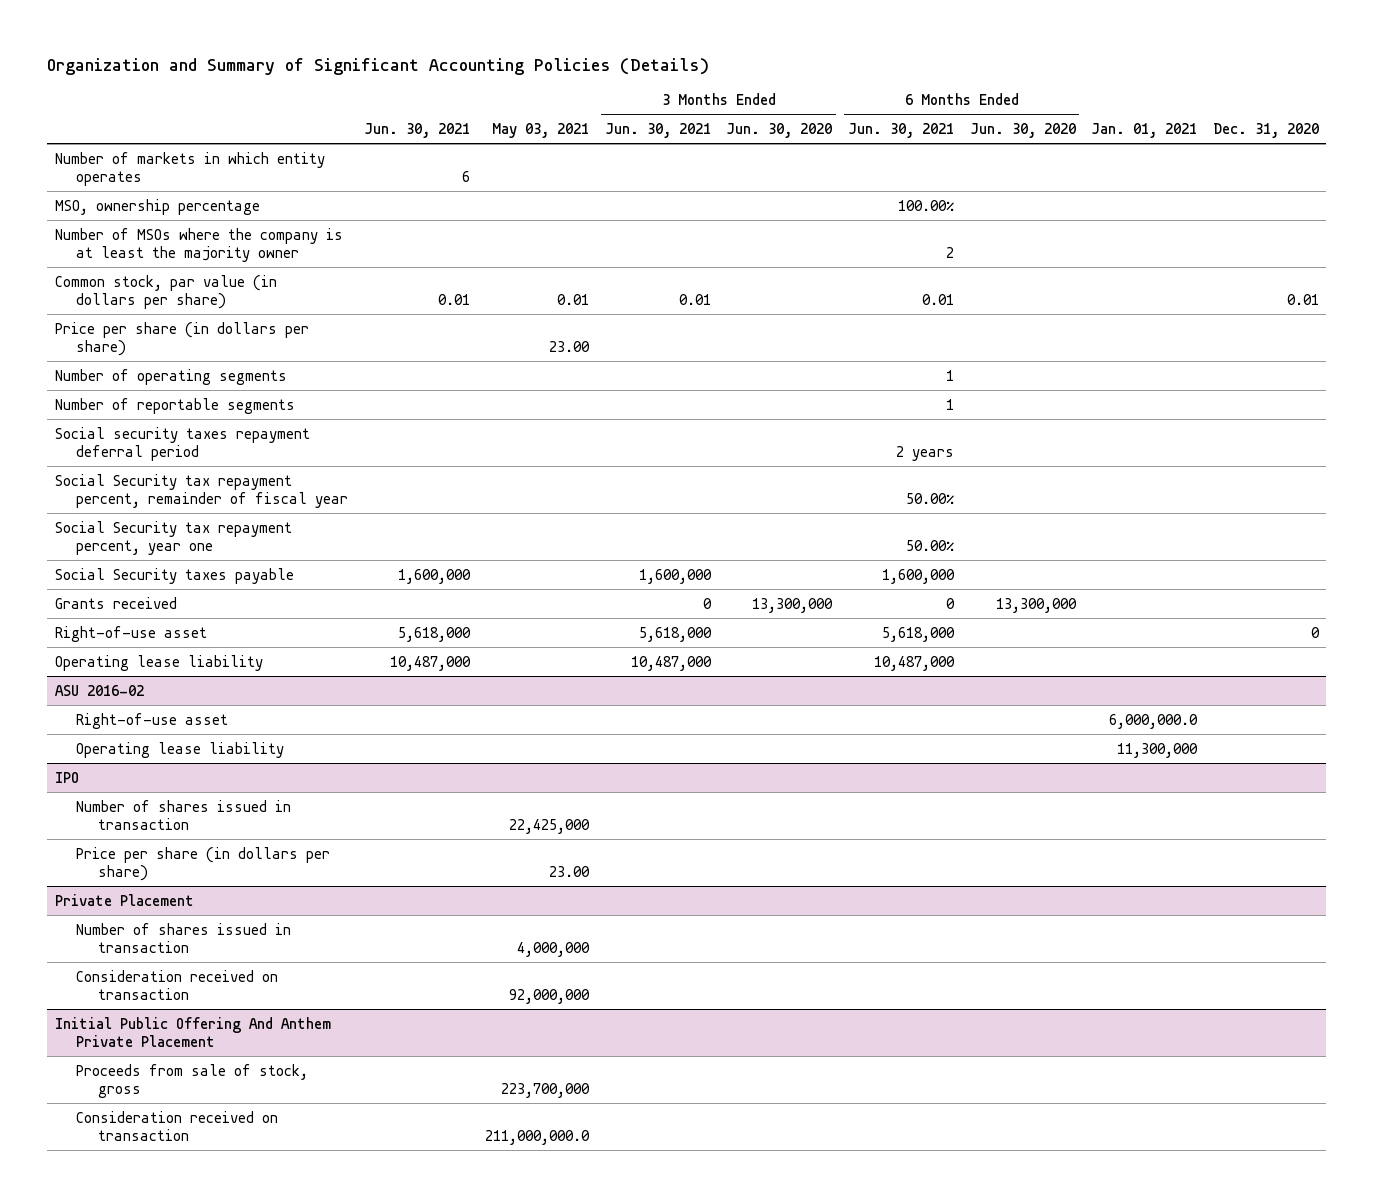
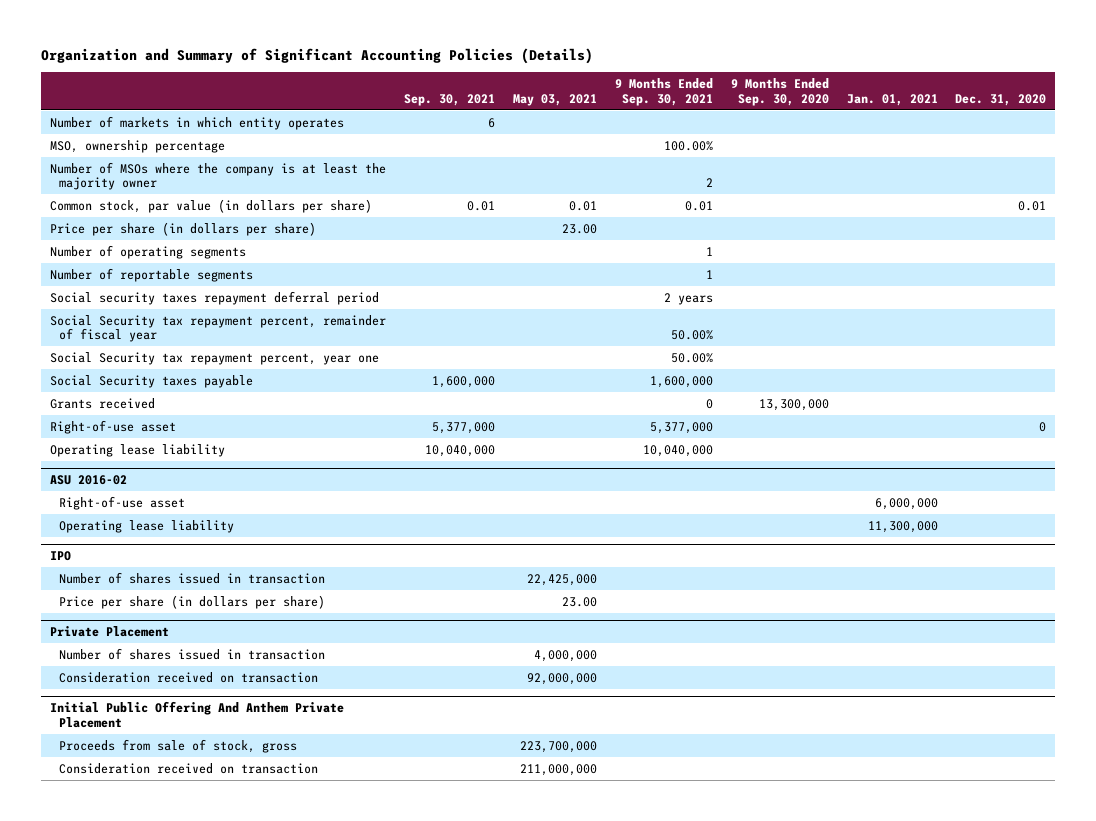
- | Jun. 30, 2021 | May 03, 2021 | 3 Months Ended Jun. 30, 2021 | 3 Months Ended Jun. 30, 2020 | 6 Months Ended Jun. 30, 2021 | 6 Months Ended Jun. 30, 2020 | Jan. 01, 2021 | Dec. 31, 2020
+ | Sep. 30, 2021 | May 03, 2021 | 9 Months Ended Sep. 30, 2021 | 9 Months Ended Sep. 30, 2020 | Jan. 01, 2021 | Dec. 31, 2020
@ ASU 2016-02
- Right-of-use asset | | | | | | | 6,000,000.0 |
+ Right-of-use asset | | | | | 6,000,000 |
@ Initial Public Offering And Anthem Private Placement
- Consideration received on transaction | | 211,000,000.0 | | | | | |
+ Consideration received on transaction | | 211,000,000 | | | |

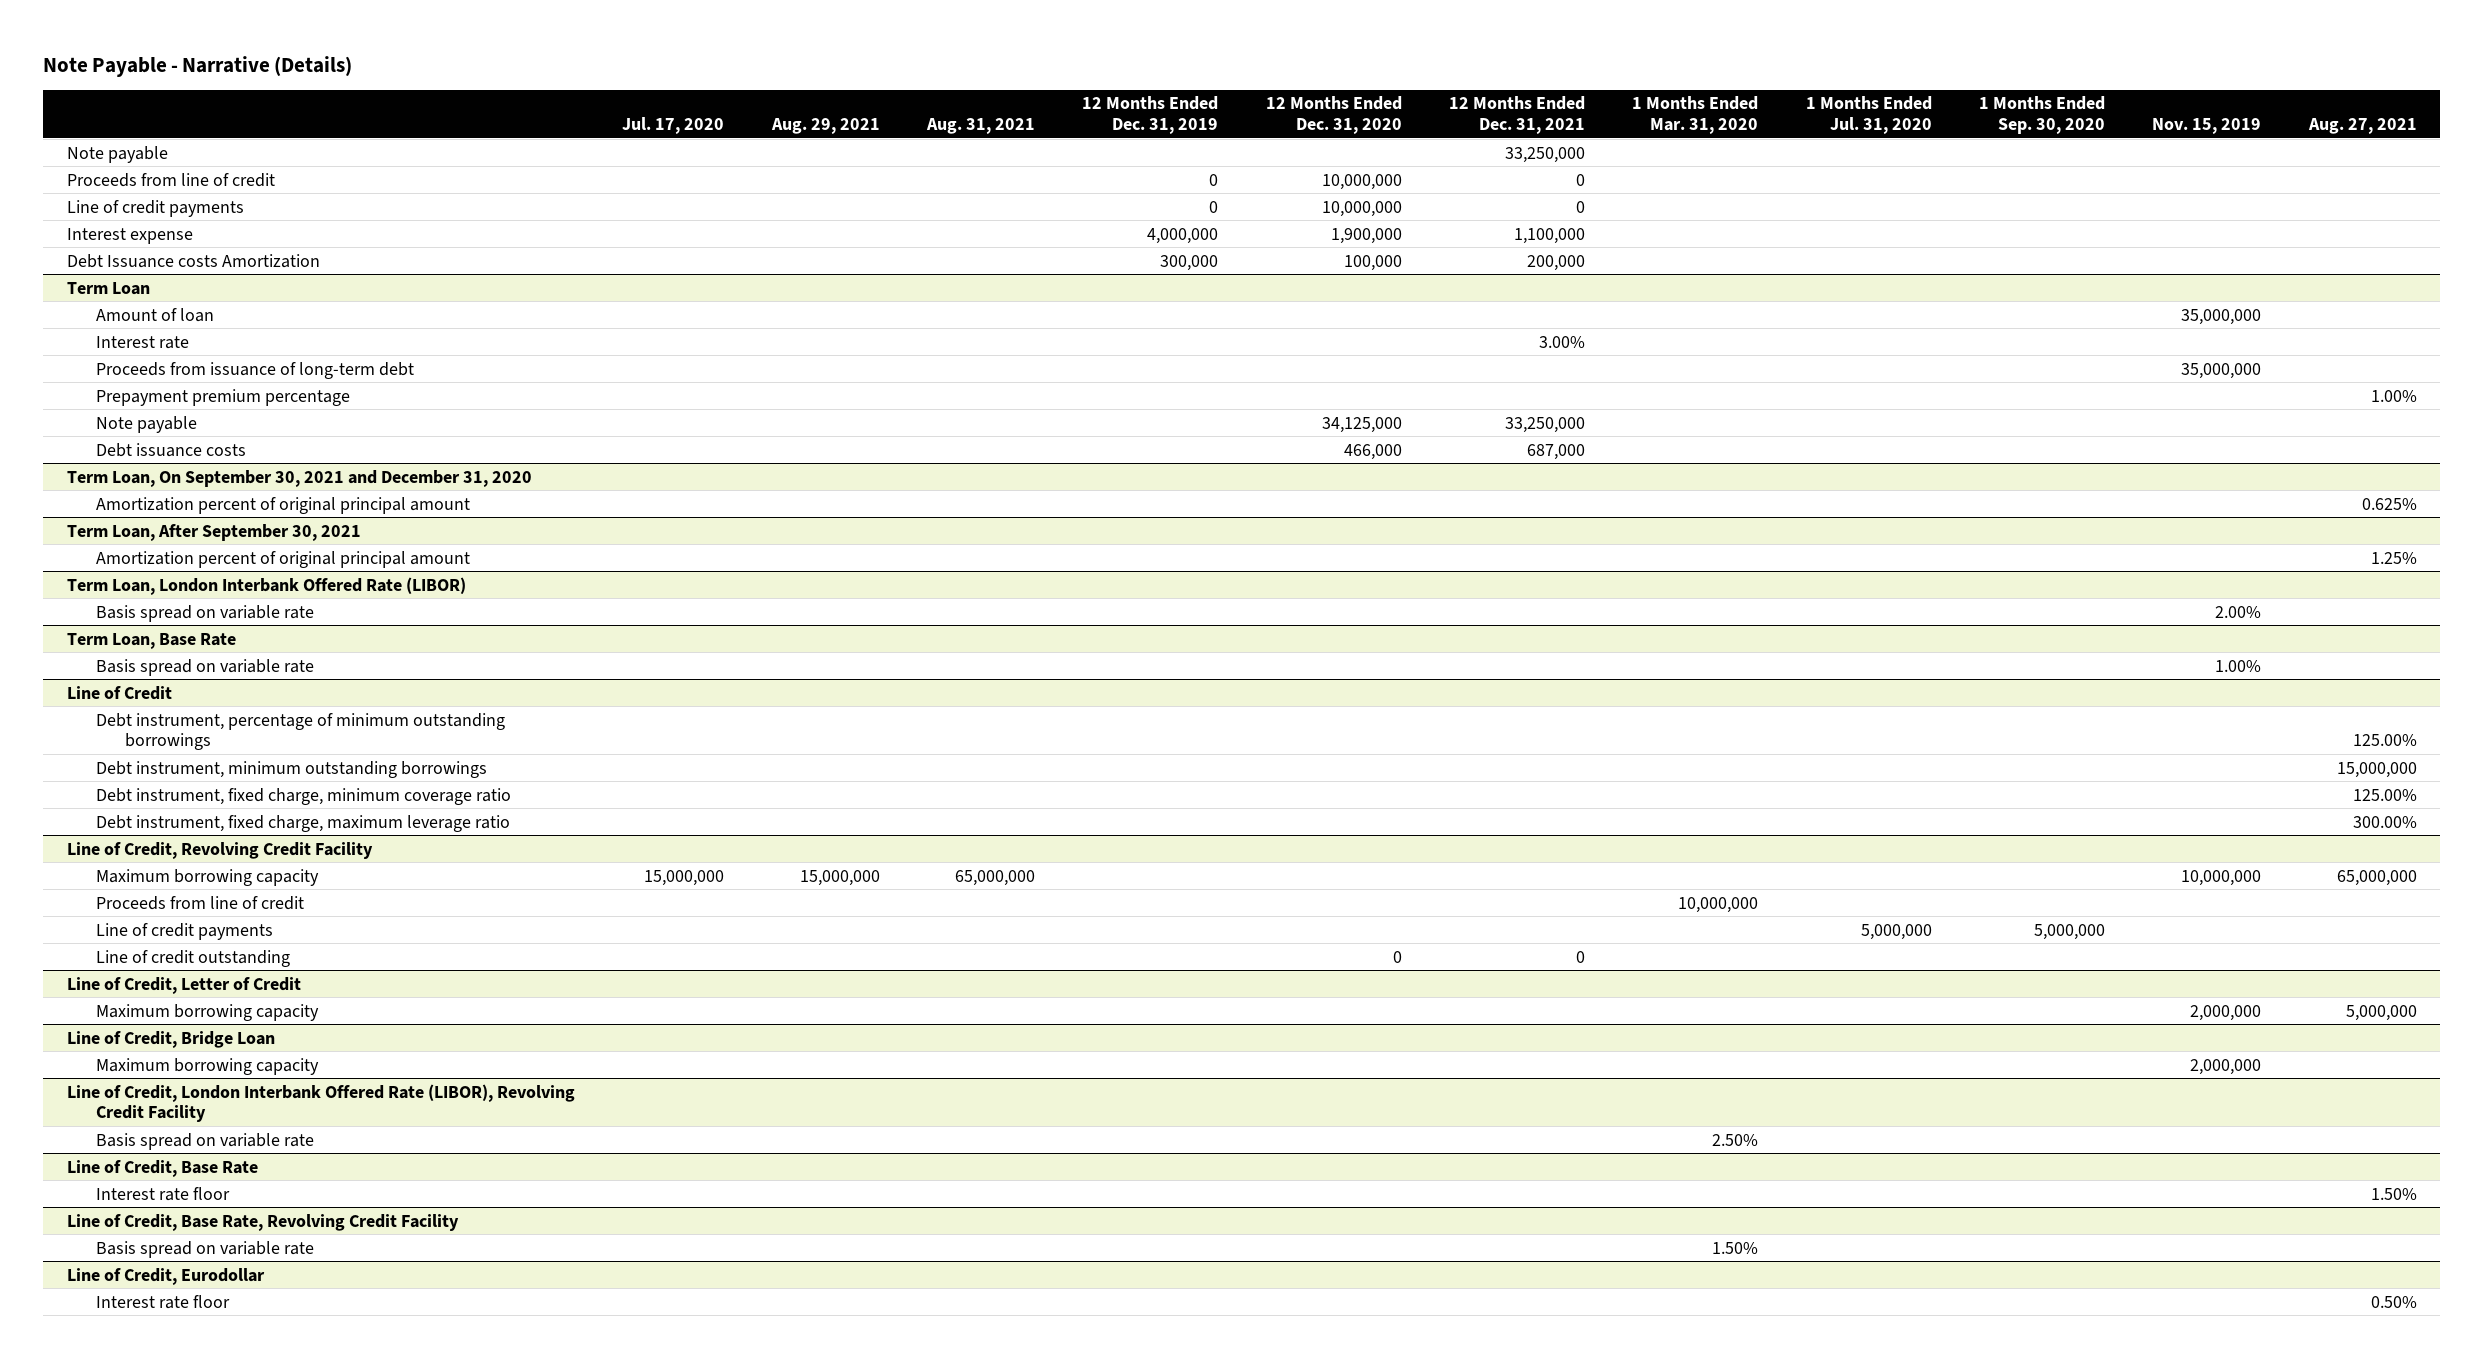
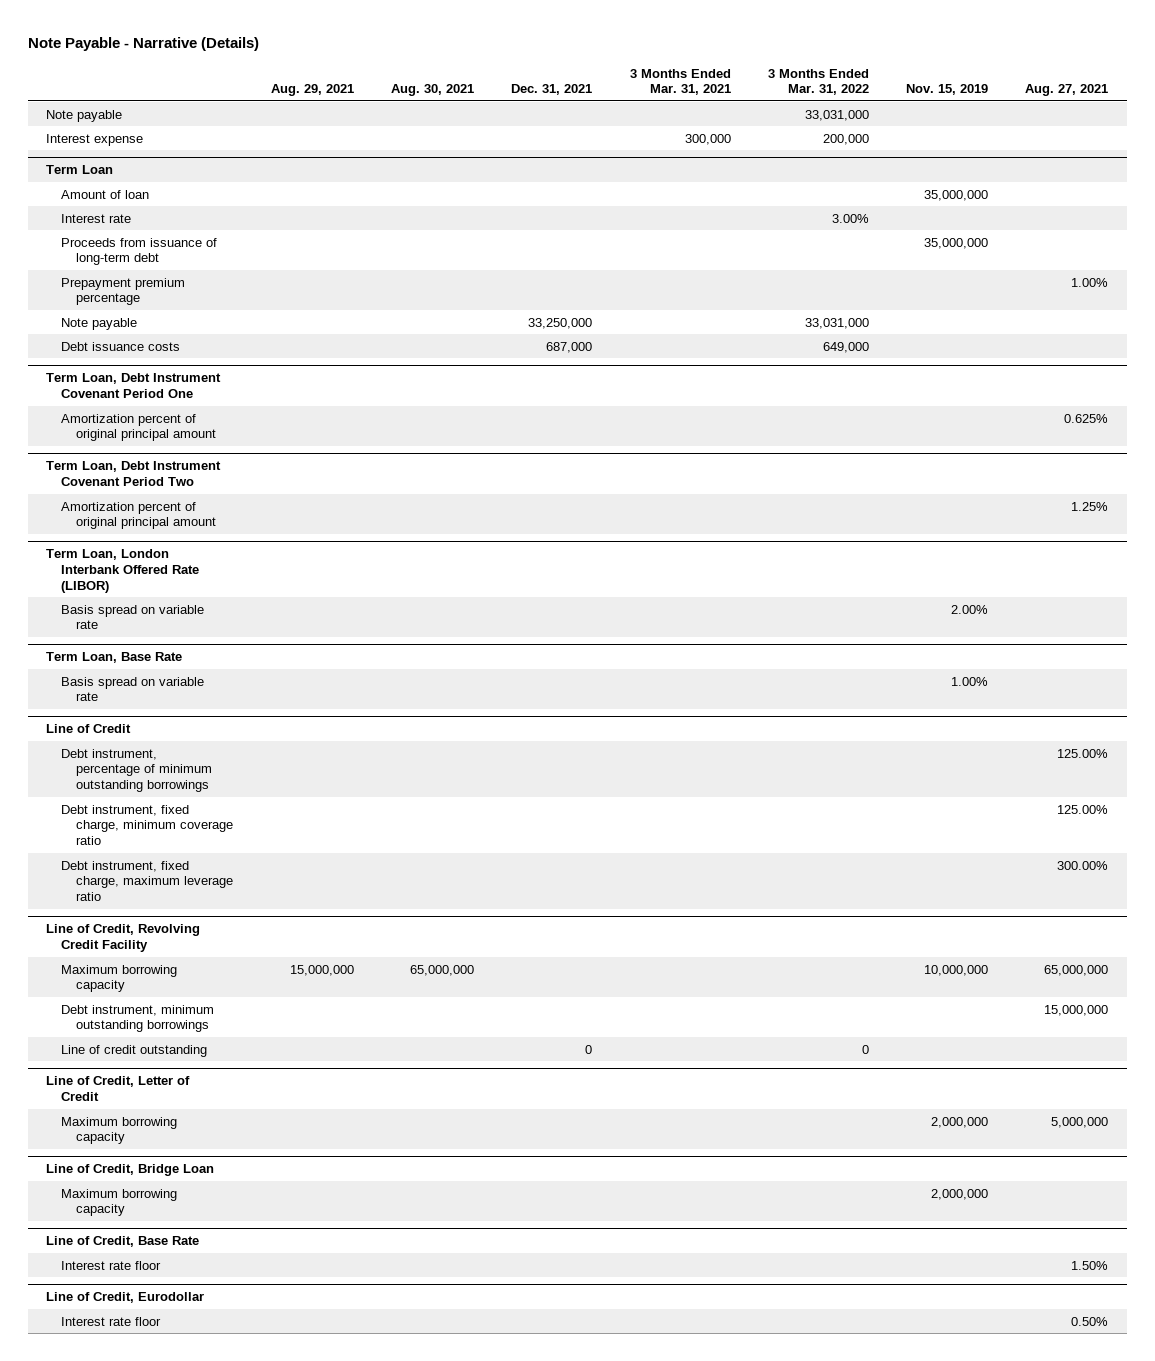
- | Jul. 17, 2020 | Aug. 29, 2021 | Aug. 31, 2021 | 12 Months Ended Dec. 31, 2019 | 12 Months Ended Dec. 31, 2020 | 12 Months Ended Dec. 31, 2021 | 1 Months Ended Mar. 31, 2020 | 1 Months Ended Jul. 31, 2020 | 1 Months Ended Sep. 30, 2020 | Nov. 15, 2019 | Aug. 27, 2021
+ | Aug. 29, 2021 | Aug. 30, 2021 | Dec. 31, 2021 | 3 Months Ended Mar. 31, 2021 | 3 Months Ended Mar. 31, 2022 | Nov. 15, 2019 | Aug. 27, 2021
- Proceeds from line of credit | | | | 0 | 10,000,000 | 0 | | | | |
- Line of credit payments | | | | 0 | 10,000,000 | 0 | | | | |
- Debt Issuance costs Amortization | | | | 300,000 | 100,000 | 200,000 | | | | |
- Term Loan, On September 30, 2021 and December 31, 2020
+ Term Loan, Debt Instrument Covenant Period One
- Term Loan, After September 30, 2021
+ Term Loan, Debt Instrument Covenant Period Two
@ Line of Credit
- Debt instrument, minimum outstanding borrowings | | | | | | | | | | | 15,000,000
@ Line of Credit, Revolving Credit Facility
- Proceeds from line of credit | | | | | | | 10,000,000 | | | |
- Line of credit payments | | | | | | | | 5,000,000 | 5,000,000 | |
+ Debt instrument, minimum outstanding borrowings | | | | | | | 15,000,000
- Line of Credit, London Interbank Offered Rate (LIBOR), Revolving Credit Facility
- Basis spread on variable rate | | | | | | | 2.50% | | | |
- Line of Credit, Base Rate, Revolving Credit Facility
- Basis spread on variable rate | | | | | | | 1.50% | | | |

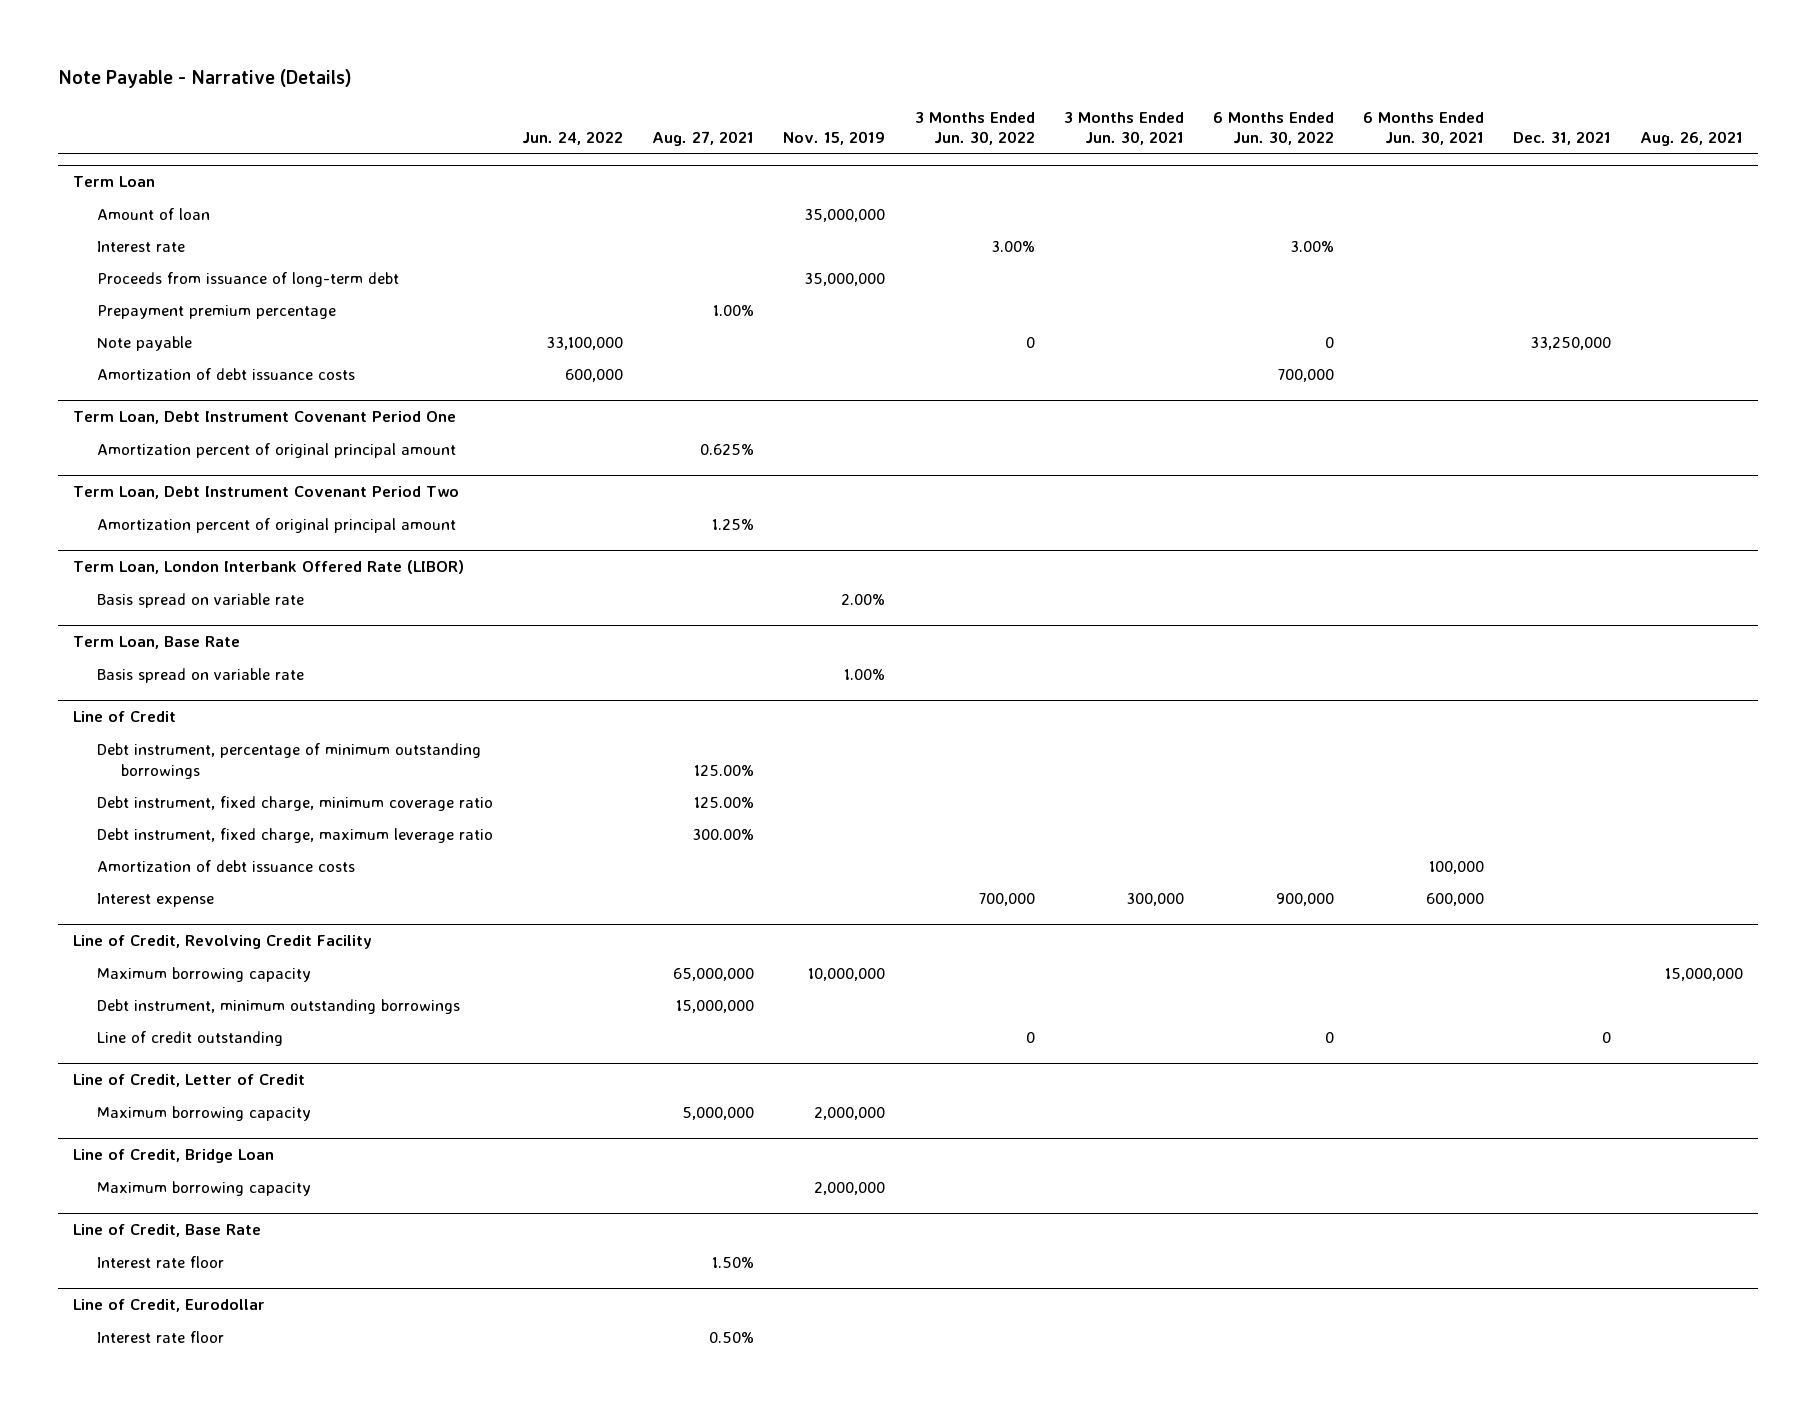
- | Aug. 29, 2021 | Aug. 30, 2021 | Dec. 31, 2021 | 3 Months Ended Mar. 31, 2021 | 3 Months Ended Mar. 31, 2022 | Nov. 15, 2019 | Aug. 27, 2021
+ | Jun. 24, 2022 | Aug. 27, 2021 | Nov. 15, 2019 | 3 Months Ended Jun. 30, 2022 | 3 Months Ended Jun. 30, 2021 | 6 Months Ended Jun. 30, 2022 | 6 Months Ended Jun. 30, 2021 | Dec. 31, 2021 | Aug. 26, 2021
- Note payable | | | | | 33,031,000 | |
- Interest expense | | | | 300,000 | 200,000 | |
@ Term Loan
- Debt issuance costs | | | 687,000 | | 649,000 | |
+ Amortization of debt issuance costs | 600,000 | | | | | 700,000 | | |
@ Line of Credit
+ Amortization of debt issuance costs | | | | | | | 100,000 | |
+ Interest expense | | | | 700,000 | 300,000 | 900,000 | 600,000 | |

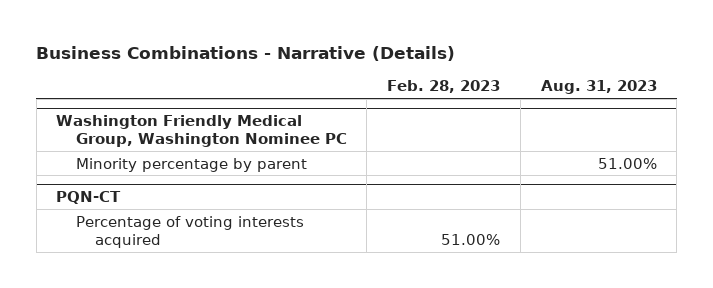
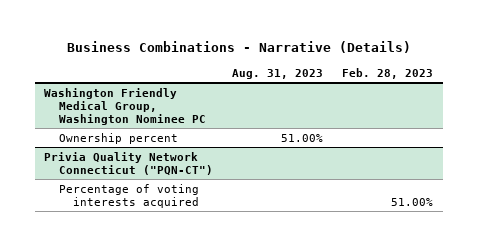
- | Feb. 28, 2023 | Aug. 31, 2023
+ | Aug. 31, 2023 | Feb. 28, 2023
@ Washington Friendly Medical Group, Washington Nominee PC
- Minority percentage by parent | | 51.00%
- PQN-CT
@ Washington Friendly Medical Group, Washington Nominee PC
+ Ownership percent | 51.00% |
+ Privia Quality Network Connecticut ("PQN-CT")

